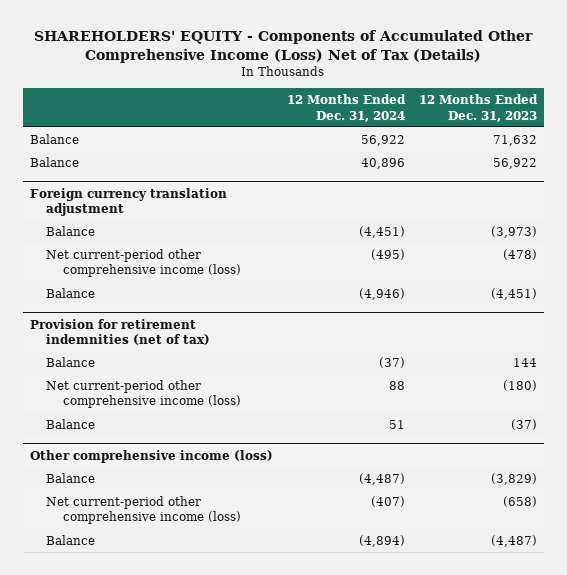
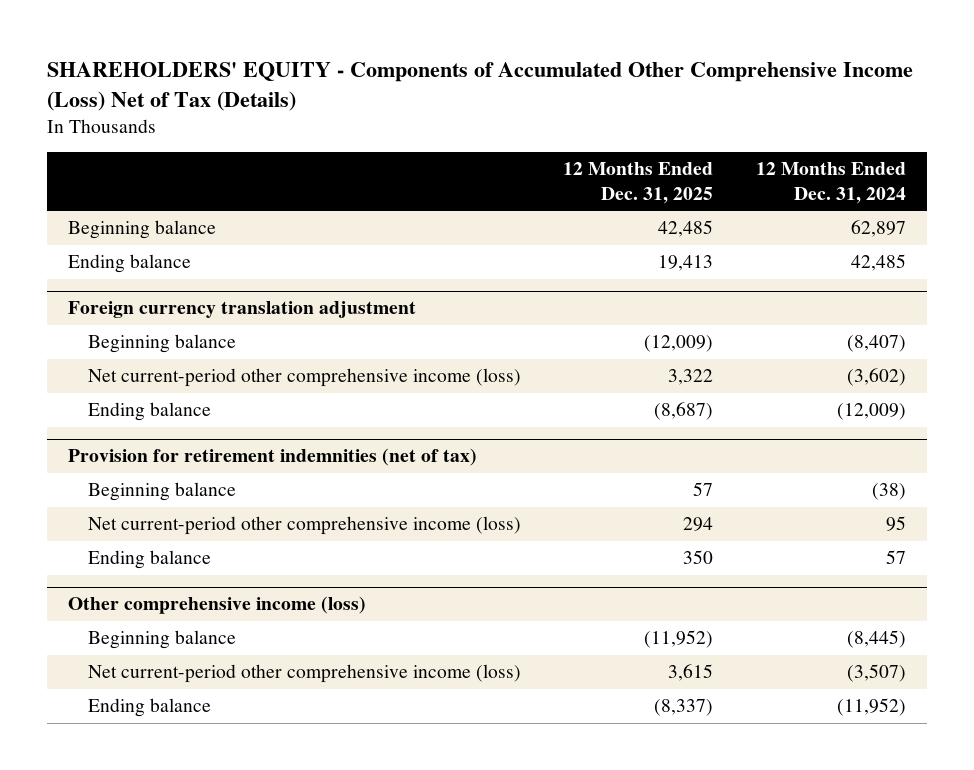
- | 12 Months Ended Dec. 31, 2024 | 12 Months Ended Dec. 31, 2023
+ | 12 Months Ended Dec. 31, 2025 | 12 Months Ended Dec. 31, 2024
- Balance | 56,922 | 71,632
- Balance | 40,896 | 56,922
+ Beginning balance | 42,485 | 62,897
+ Ending balance | 19,413 | 42,485
@ Foreign currency translation adjustment
- Balance | (4,451) | (3,973)
- Net current-period other comprehensive income (loss) | (495) | (478)
- Balance | (4,946) | (4,451)
+ Beginning balance | (12,009) | (8,407)
+ Net current-period other comprehensive income (loss) | 3,322 | (3,602)
+ Ending balance | (8,687) | (12,009)
@ Provision for retirement indemnities (net of tax)
- Balance | (37) | 144
- Net current-period other comprehensive income (loss) | 88 | (180)
- Balance | 51 | (37)
+ Beginning balance | 57 | (38)
+ Net current-period other comprehensive income (loss) | 294 | 95
+ Ending balance | 350 | 57
@ Other comprehensive income (loss)
- Balance | (4,487) | (3,829)
- Net current-period other comprehensive income (loss) | (407) | (658)
- Balance | (4,894) | (4,487)
+ Beginning balance | (11,952) | (8,445)
+ Net current-period other comprehensive income (loss) | 3,615 | (3,507)
+ Ending balance | (8,337) | (11,952)

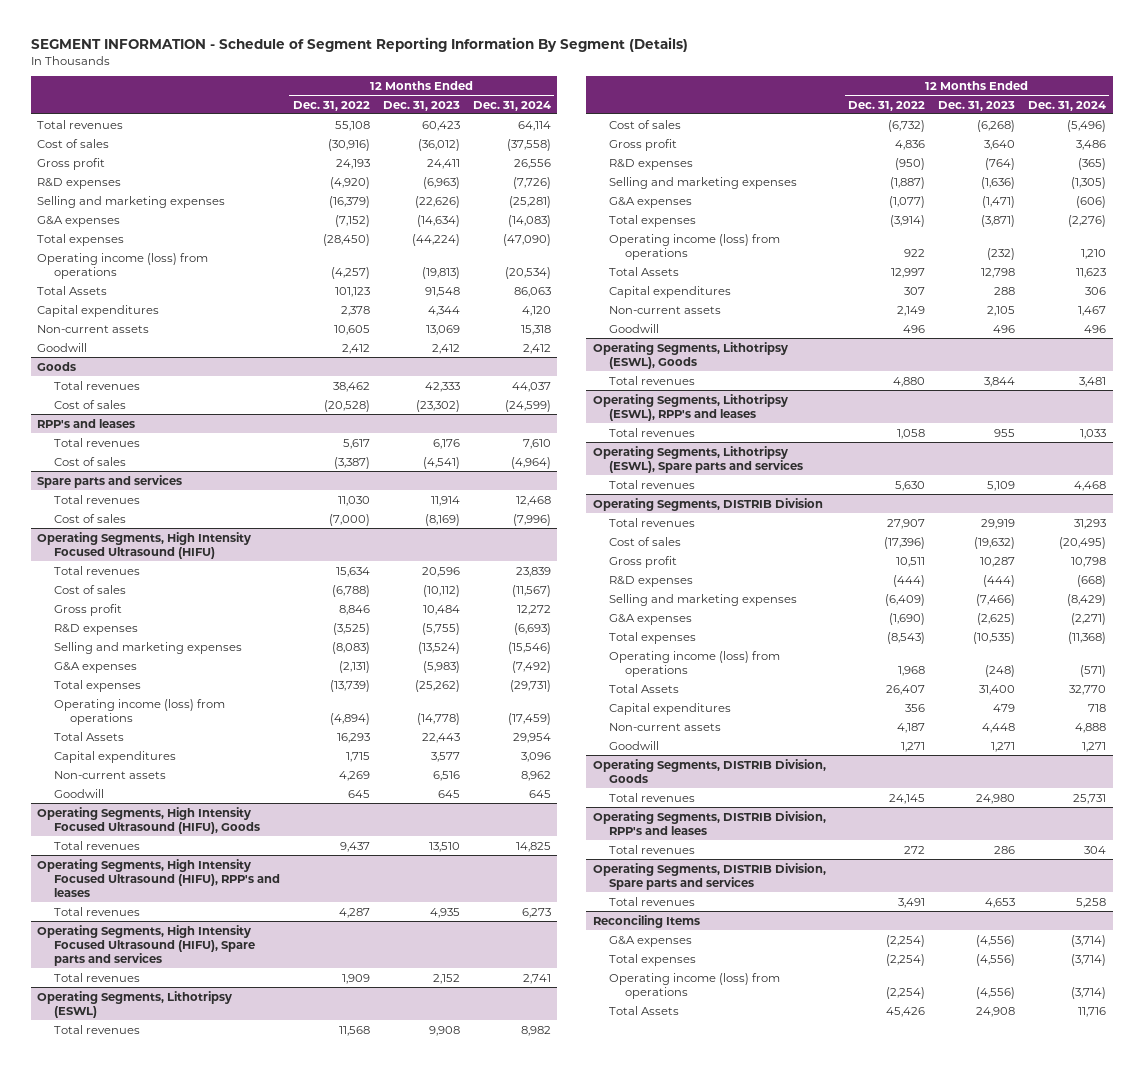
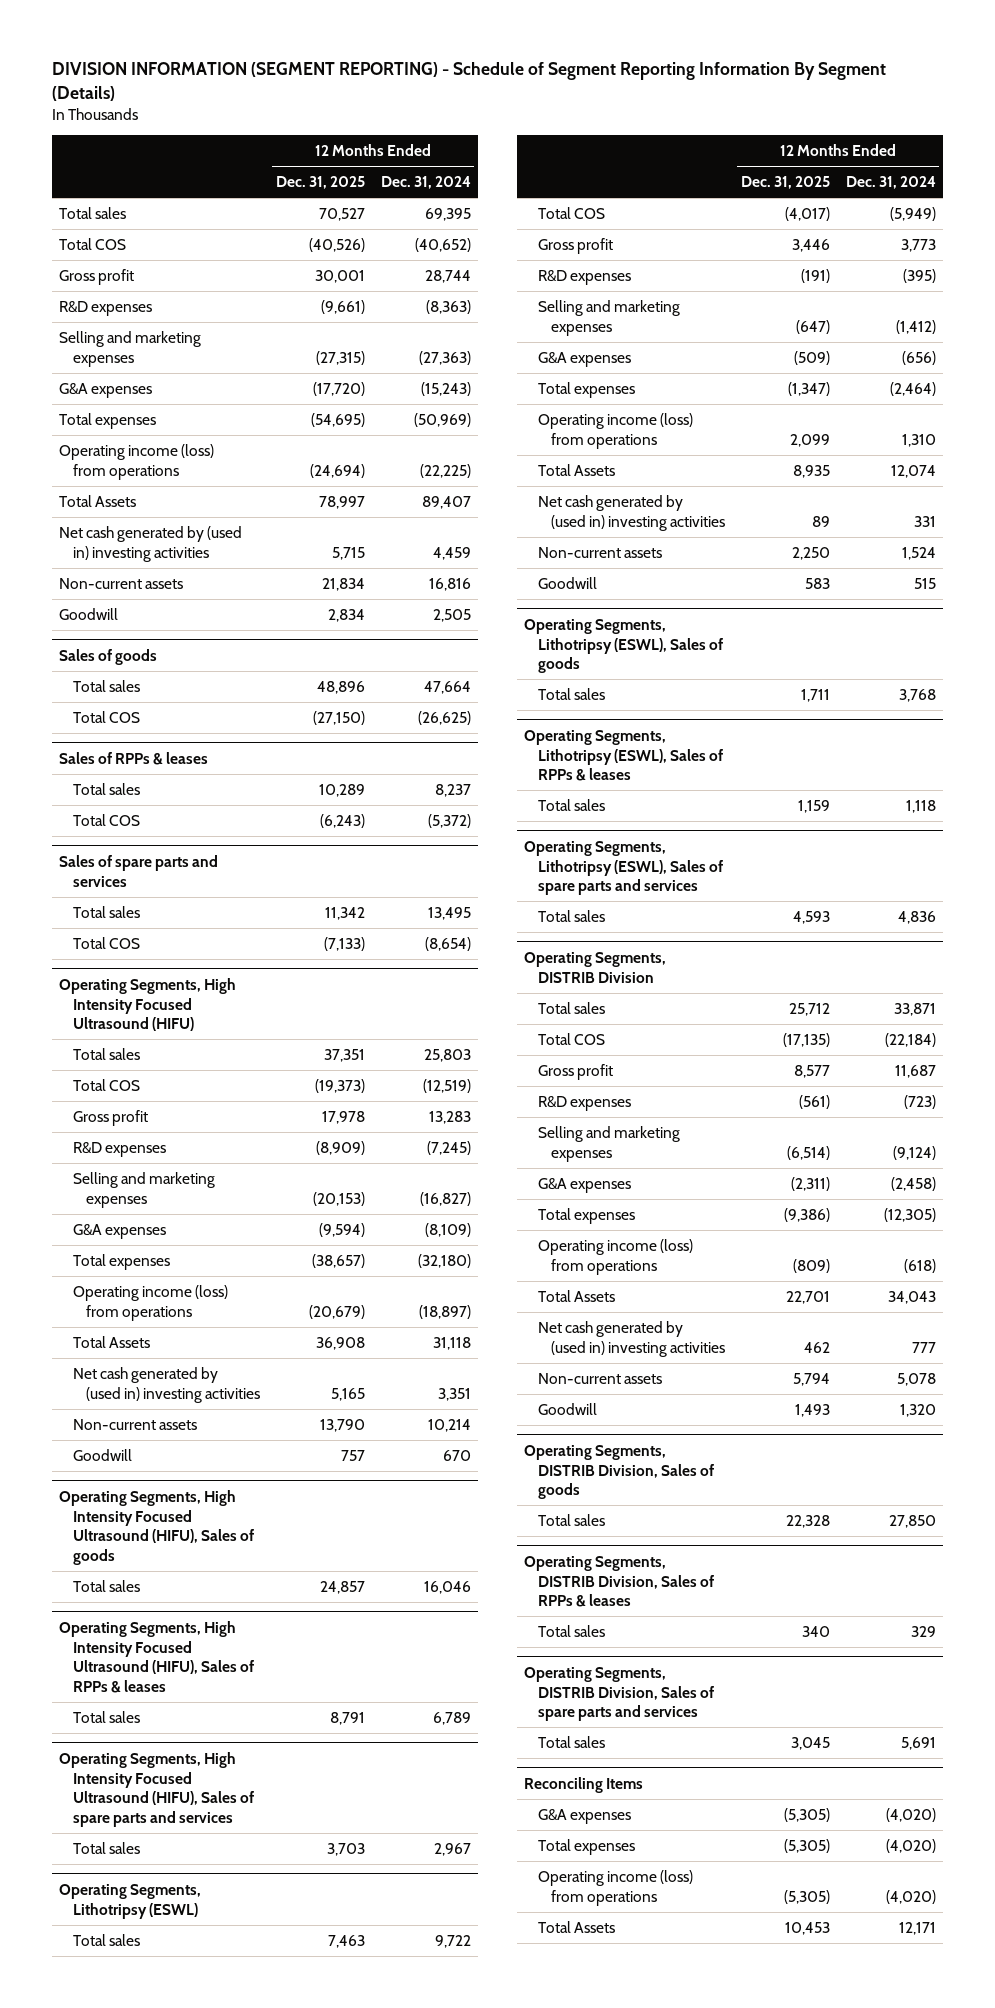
- SEGMENT INFORMATION - Schedule of Segment Reporting Information By Segment (Details)
+ DIVISION INFORMATION (SEGMENT REPORTING) - Schedule of Segment Reporting Information By Segment (Details)
- | 12 Months Ended Dec. 31, 2022 | 12 Months Ended Dec. 31, 2023 | 12 Months Ended Dec. 31, 2024
+ | 12 Months Ended Dec. 31, 2025 | 12 Months Ended Dec. 31, 2024
- Total revenues | 55,108 | 60,423 | 64,114
- Cost of sales | (30,916) | (36,012) | (37,558)
- Gross profit | 24,193 | 24,411 | 26,556
- R&D expenses | (4,920) | (6,963) | (7,726)
- Selling and marketing expenses | (16,379) | (22,626) | (25,281)
- G&A expenses | (7,152) | (14,634) | (14,083)
- Total expenses | (28,450) | (44,224) | (47,090)
- Operating income (loss) from operations | (4,257) | (19,813) | (20,534)
- Total Assets | 101,123 | 91,548 | 86,063
- Capital expenditures | 2,378 | 4,344 | 4,120
- Non-current assets | 10,605 | 13,069 | 15,318
- Goodwill | 2,412 | 2,412 | 2,412
- Goods
- Total revenues | 38,462 | 42,333 | 44,037
- Cost of sales | (20,528) | (23,302) | (24,599)
- RPP's and leases
- Total revenues | 5,617 | 6,176 | 7,610
- Cost of sales | (3,387) | (4,541) | (4,964)
- Spare parts and services
- Total revenues | 11,030 | 11,914 | 12,468
- Cost of sales | (7,000) | (8,169) | (7,996)
+ Total sales | 70,527 | 69,395
+ Total COS | (40,526) | (40,652)
+ Gross profit | 30,001 | 28,744
+ R&D expenses | (9,661) | (8,363)
+ Selling and marketing expenses | (27,315) | (27,363)
+ G&A expenses | (17,720) | (15,243)
+ Total expenses | (54,695) | (50,969)
+ Operating income (loss) from operations | (24,694) | (22,225)
+ Total Assets | 78,997 | 89,407
+ Net cash generated by (used in) investing activities | 5,715 | 4,459
+ Non-current assets | 21,834 | 16,816
+ Goodwill | 2,834 | 2,505
+ Sales of goods
+ Total sales | 48,896 | 47,664
+ Total COS | (27,150) | (26,625)
+ Sales of RPPs & leases
+ Total sales | 10,289 | 8,237
+ Total COS | (6,243) | (5,372)
+ Sales of spare parts and services
+ Total sales | 11,342 | 13,495
+ Total COS | (7,133) | (8,654)
@ Operating Segments, High Intensity Focused Ultrasound (HIFU)
- Total revenues | 15,634 | 20,596 | 23,839
- Cost of sales | (6,788) | (10,112) | (11,567)
- Gross profit | 8,846 | 10,484 | 12,272
- R&D expenses | (3,525) | (5,755) | (6,693)
- Selling and marketing expenses | (8,083) | (13,524) | (15,546)
- G&A expenses | (2,131) | (5,983) | (7,492)
- Total expenses | (13,739) | (25,262) | (29,731)
- Operating income (loss) from operations | (4,894) | (14,778) | (17,459)
- Total Assets | 16,293 | 22,443 | 29,954
- Capital expenditures | 1,715 | 3,577 | 3,096
- Non-current assets | 4,269 | 6,516 | 8,962
- Goodwill | 645 | 645 | 645
- Operating Segments, High Intensity Focused Ultrasound (HIFU), Goods
- Total revenues | 9,437 | 13,510 | 14,825
- Operating Segments, High Intensity Focused Ultrasound (HIFU), RPP's and leases
- Total revenues | 4,287 | 4,935 | 6,273
- Operating Segments, High Intensity Focused Ultrasound (HIFU), Spare parts and services
- Total revenues | 1,909 | 2,152 | 2,741
@ Operating Segments, High Intensity Focused Ultrasound (HIFU)
+ Total sales | 37,351 | 25,803
+ Total COS | (19,373) | (12,519)
+ Gross profit | 17,978 | 13,283
+ R&D expenses | (8,909) | (7,245)
+ Selling and marketing expenses | (20,153) | (16,827)
+ G&A expenses | (9,594) | (8,109)
+ Total expenses | (38,657) | (32,180)
+ Operating income (loss) from operations | (20,679) | (18,897)
+ Total Assets | 36,908 | 31,118
+ Net cash generated by (used in) investing activities | 5,165 | 3,351
+ Non-current assets | 13,790 | 10,214
+ Goodwill | 757 | 670
+ Operating Segments, High Intensity Focused Ultrasound (HIFU), Sales of goods
+ Total sales | 24,857 | 16,046
+ Operating Segments, High Intensity Focused Ultrasound (HIFU), Sales of RPPs & leases
+ Total sales | 8,791 | 6,789
+ Operating Segments, High Intensity Focused Ultrasound (HIFU), Sales of spare parts and services
+ Total sales | 3,703 | 2,967
@ Operating Segments, Lithotripsy (ESWL)
- Total revenues | 11,568 | 9,908 | 8,982
- Cost of sales | (6,732) | (6,268) | (5,496)
- Gross profit | 4,836 | 3,640 | 3,486
- R&D expenses | (950) | (764) | (365)
- Selling and marketing expenses | (1,887) | (1,636) | (1,305)
- G&A expenses | (1,077) | (1,471) | (606)
- Total expenses | (3,914) | (3,871) | (2,276)
- Operating income (loss) from operations | 922 | (232) | 1,210
- Total Assets | 12,997 | 12,798 | 11,623
- Capital expenditures | 307 | 288 | 306
- Non-current assets | 2,149 | 2,105 | 1,467
- Goodwill | 496 | 496 | 496
- Operating Segments, Lithotripsy (ESWL), Goods
- Total revenues | 4,880 | 3,844 | 3,481
- Operating Segments, Lithotripsy (ESWL), RPP's and leases
- Total revenues | 1,058 | 955 | 1,033
- Operating Segments, Lithotripsy (ESWL), Spare parts and services
- Total revenues | 5,630 | 5,109 | 4,468
@ Operating Segments, Lithotripsy (ESWL)
+ Total sales | 7,463 | 9,722
+ Total COS | (4,017) | (5,949)
+ Gross profit | 3,446 | 3,773
+ R&D expenses | (191) | (395)
+ Selling and marketing expenses | (647) | (1,412)
+ G&A expenses | (509) | (656)
+ Total expenses | (1,347) | (2,464)
+ Operating income (loss) from operations | 2,099 | 1,310
+ Total Assets | 8,935 | 12,074
+ Net cash generated by (used in) investing activities | 89 | 331
+ Non-current assets | 2,250 | 1,524
+ Goodwill | 583 | 515
+ Operating Segments, Lithotripsy (ESWL), Sales of goods
+ Total sales | 1,711 | 3,768
+ Operating Segments, Lithotripsy (ESWL), Sales of RPPs & leases
+ Total sales | 1,159 | 1,118
+ Operating Segments, Lithotripsy (ESWL), Sales of spare parts and services
+ Total sales | 4,593 | 4,836
@ Operating Segments, DISTRIB Division
- Total revenues | 27,907 | 29,919 | 31,293
- Cost of sales | (17,396) | (19,632) | (20,495)
- Gross profit | 10,511 | 10,287 | 10,798
- R&D expenses | (444) | (444) | (668)
- Selling and marketing expenses | (6,409) | (7,466) | (8,429)
- G&A expenses | (1,690) | (2,625) | (2,271)
- Total expenses | (8,543) | (10,535) | (11,368)
- Operating income (loss) from operations | 1,968 | (248) | (571)
- Total Assets | 26,407 | 31,400 | 32,770
- Capital expenditures | 356 | 479 | 718
- Non-current assets | 4,187 | 4,448 | 4,888
- Goodwill | 1,271 | 1,271 | 1,271
- Operating Segments, DISTRIB Division, Goods
- Total revenues | 24,145 | 24,980 | 25,731
- Operating Segments, DISTRIB Division, RPP's and leases
- Total revenues | 272 | 286 | 304
- Operating Segments, DISTRIB Division, Spare parts and services
- Total revenues | 3,491 | 4,653 | 5,258
@ Operating Segments, DISTRIB Division
+ Total sales | 25,712 | 33,871
+ Total COS | (17,135) | (22,184)
+ Gross profit | 8,577 | 11,687
+ R&D expenses | (561) | (723)
+ Selling and marketing expenses | (6,514) | (9,124)
+ G&A expenses | (2,311) | (2,458)
+ Total expenses | (9,386) | (12,305)
+ Operating income (loss) from operations | (809) | (618)
+ Total Assets | 22,701 | 34,043
+ Net cash generated by (used in) investing activities | 462 | 777
+ Non-current assets | 5,794 | 5,078
+ Goodwill | 1,493 | 1,320
+ Operating Segments, DISTRIB Division, Sales of goods
+ Total sales | 22,328 | 27,850
+ Operating Segments, DISTRIB Division, Sales of RPPs & leases
+ Total sales | 340 | 329
+ Operating Segments, DISTRIB Division, Sales of spare parts and services
+ Total sales | 3,045 | 5,691
@ Reconciling Items
- G&A expenses | (2,254) | (4,556) | (3,714)
- Total expenses | (2,254) | (4,556) | (3,714)
- Operating income (loss) from operations | (2,254) | (4,556) | (3,714)
- Total Assets | 45,426 | 24,908 | 11,716
+ G&A expenses | (5,305) | (4,020)
+ Total expenses | (5,305) | (4,020)
+ Operating income (loss) from operations | (5,305) | (4,020)
+ Total Assets | 10,453 | 12,171

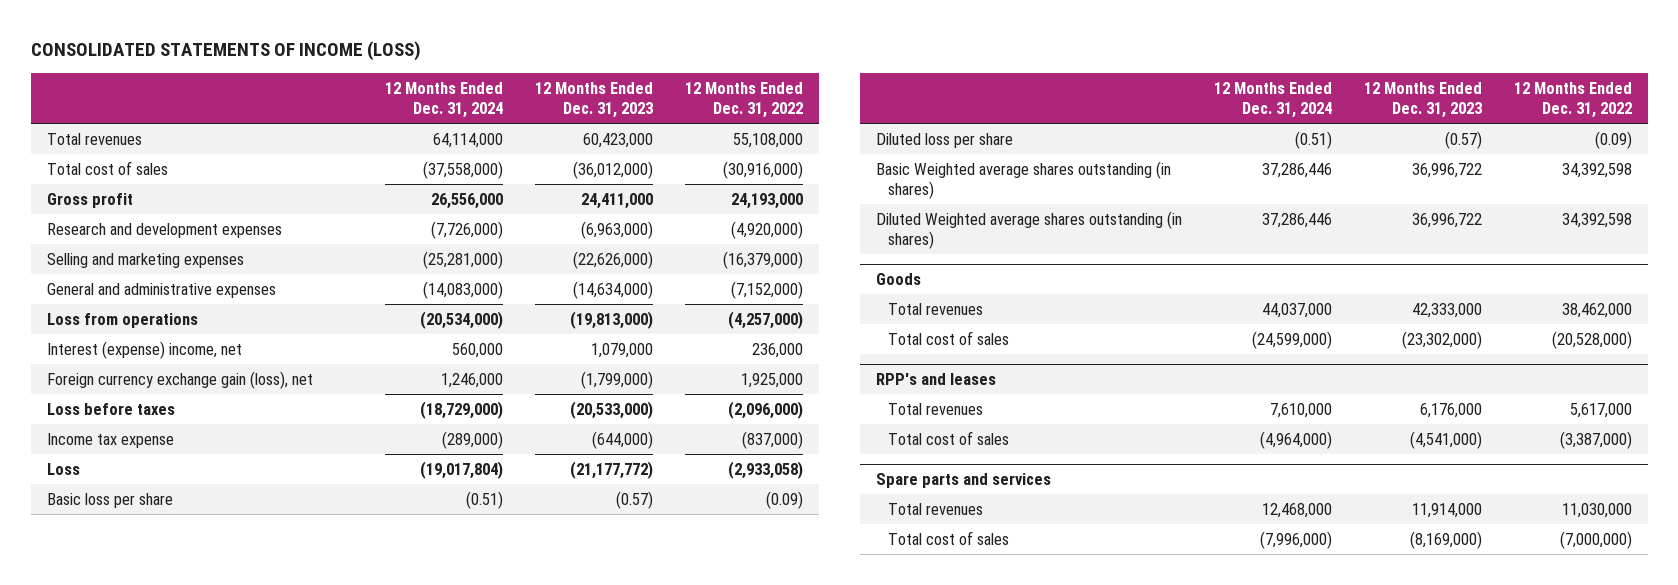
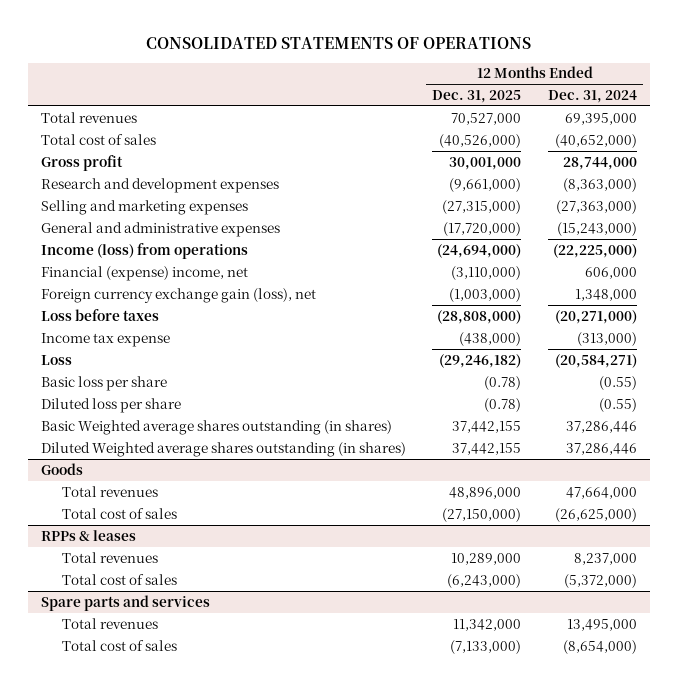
- CONSOLIDATED STATEMENTS OF INCOME (LOSS)
+ CONSOLIDATED STATEMENTS OF OPERATIONS
- | 12 Months Ended Dec. 31, 2024 | 12 Months Ended Dec. 31, 2023 | 12 Months Ended Dec. 31, 2022
+ | 12 Months Ended Dec. 31, 2025 | 12 Months Ended Dec. 31, 2024
- Total revenues | 64,114,000 | 60,423,000 | 55,108,000
- Total cost of sales | (37,558,000) | (36,012,000) | (30,916,000)
- Gross profit | 26,556,000 | 24,411,000 | 24,193,000
- Research and development expenses | (7,726,000) | (6,963,000) | (4,920,000)
- Selling and marketing expenses | (25,281,000) | (22,626,000) | (16,379,000)
- General and administrative expenses | (14,083,000) | (14,634,000) | (7,152,000)
- Loss from operations | (20,534,000) | (19,813,000) | (4,257,000)
- Interest (expense) income, net | 560,000 | 1,079,000 | 236,000
- Foreign currency exchange gain (loss), net | 1,246,000 | (1,799,000) | 1,925,000
- Loss before taxes | (18,729,000) | (20,533,000) | (2,096,000)
- Income tax expense | (289,000) | (644,000) | (837,000)
- Loss | (19,017,804) | (21,177,772) | (2,933,058)
- Basic loss per share | (0.51) | (0.57) | (0.09)
- Diluted loss per share | (0.51) | (0.57) | (0.09)
+ Total revenues | 70,527,000 | 69,395,000
+ Total cost of sales | (40,526,000) | (40,652,000)
+ Gross profit | 30,001,000 | 28,744,000
+ Research and development expenses | (9,661,000) | (8,363,000)
+ Selling and marketing expenses | (27,315,000) | (27,363,000)
+ General and administrative expenses | (17,720,000) | (15,243,000)
+ Income (loss) from operations | (24,694,000) | (22,225,000)
+ Financial (expense) income, net | (3,110,000) | 606,000
+ Foreign currency exchange gain (loss), net | (1,003,000) | 1,348,000
+ Loss before taxes | (28,808,000) | (20,271,000)
+ Income tax expense | (438,000) | (313,000)
+ Loss | (29,246,182) | (20,584,271)
+ Basic loss per share | (0.78) | (0.55)
+ Diluted loss per share | (0.78) | (0.55)
@ Goods
- Total revenues | 44,037,000 | 42,333,000 | 38,462,000
- Total cost of sales | (24,599,000) | (23,302,000) | (20,528,000)
- RPP's and leases
- Total revenues | 7,610,000 | 6,176,000 | 5,617,000
- Total cost of sales | (4,964,000) | (4,541,000) | (3,387,000)
@ Goods
+ Total revenues | 48,896,000 | 47,664,000
+ Total cost of sales | (27,150,000) | (26,625,000)
+ RPPs & leases
+ Total revenues | 10,289,000 | 8,237,000
+ Total cost of sales | (6,243,000) | (5,372,000)
@ Spare parts and services
- Total revenues | 12,468,000 | 11,914,000 | 11,030,000
- Total cost of sales | (7,996,000) | (8,169,000) | (7,000,000)
+ Total revenues | 11,342,000 | 13,495,000
+ Total cost of sales | (7,133,000) | (8,654,000)

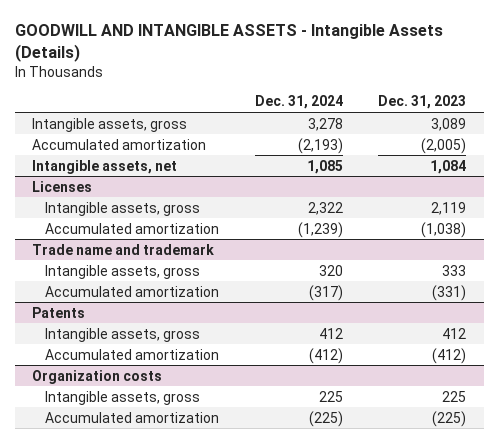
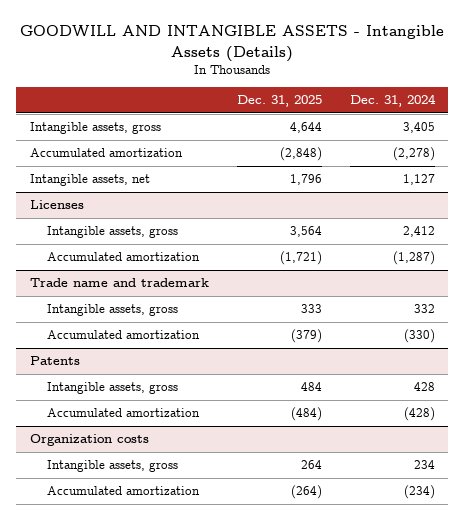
- | Dec. 31, 2024 | Dec. 31, 2023
+ | Dec. 31, 2025 | Dec. 31, 2024
- Intangible assets, gross | 3,278 | 3,089
- Accumulated amortization | (2,193) | (2,005)
- Intangible assets, net | 1,085 | 1,084
+ Intangible assets, gross | 4,644 | 3,405
+ Accumulated amortization | (2,848) | (2,278)
+ Intangible assets, net | 1,796 | 1,127
@ Licenses
- Intangible assets, gross | 2,322 | 2,119
- Accumulated amortization | (1,239) | (1,038)
+ Intangible assets, gross | 3,564 | 2,412
+ Accumulated amortization | (1,721) | (1,287)
@ Trade name and trademark
- Intangible assets, gross | 320 | 333
- Accumulated amortization | (317) | (331)
+ Intangible assets, gross | 333 | 332
+ Accumulated amortization | (379) | (330)
@ Patents
- Intangible assets, gross | 412 | 412
- Accumulated amortization | (412) | (412)
+ Intangible assets, gross | 484 | 428
+ Accumulated amortization | (484) | (428)
@ Organization costs
- Intangible assets, gross | 225 | 225
- Accumulated amortization | (225) | (225)
+ Intangible assets, gross | 264 | 234
+ Accumulated amortization | (264) | (234)

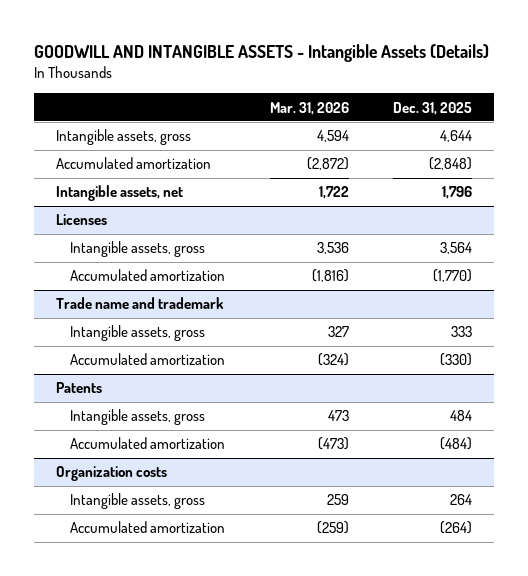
- | Dec. 31, 2025 | Dec. 31, 2024
+ | Mar. 31, 2026 | Dec. 31, 2025
@ Licenses
- Accumulated amortization | (1,721) | (1,287)
+ Accumulated amortization | (1,816) | (1,770)
@ Trade name and trademark
- Accumulated amortization | (379) | (330)
+ Accumulated amortization | (324) | (330)

